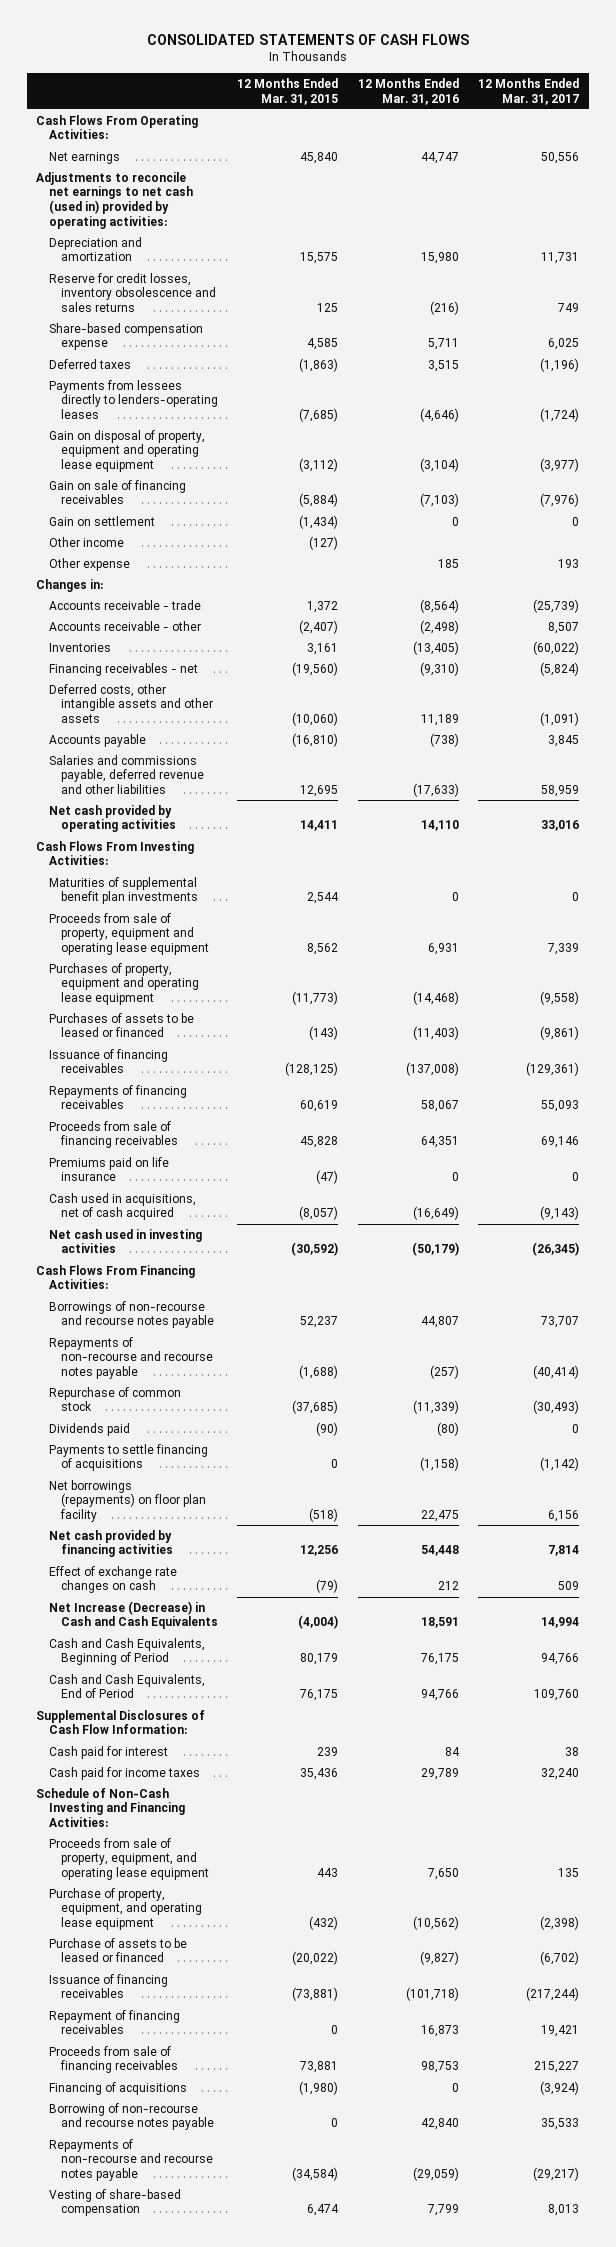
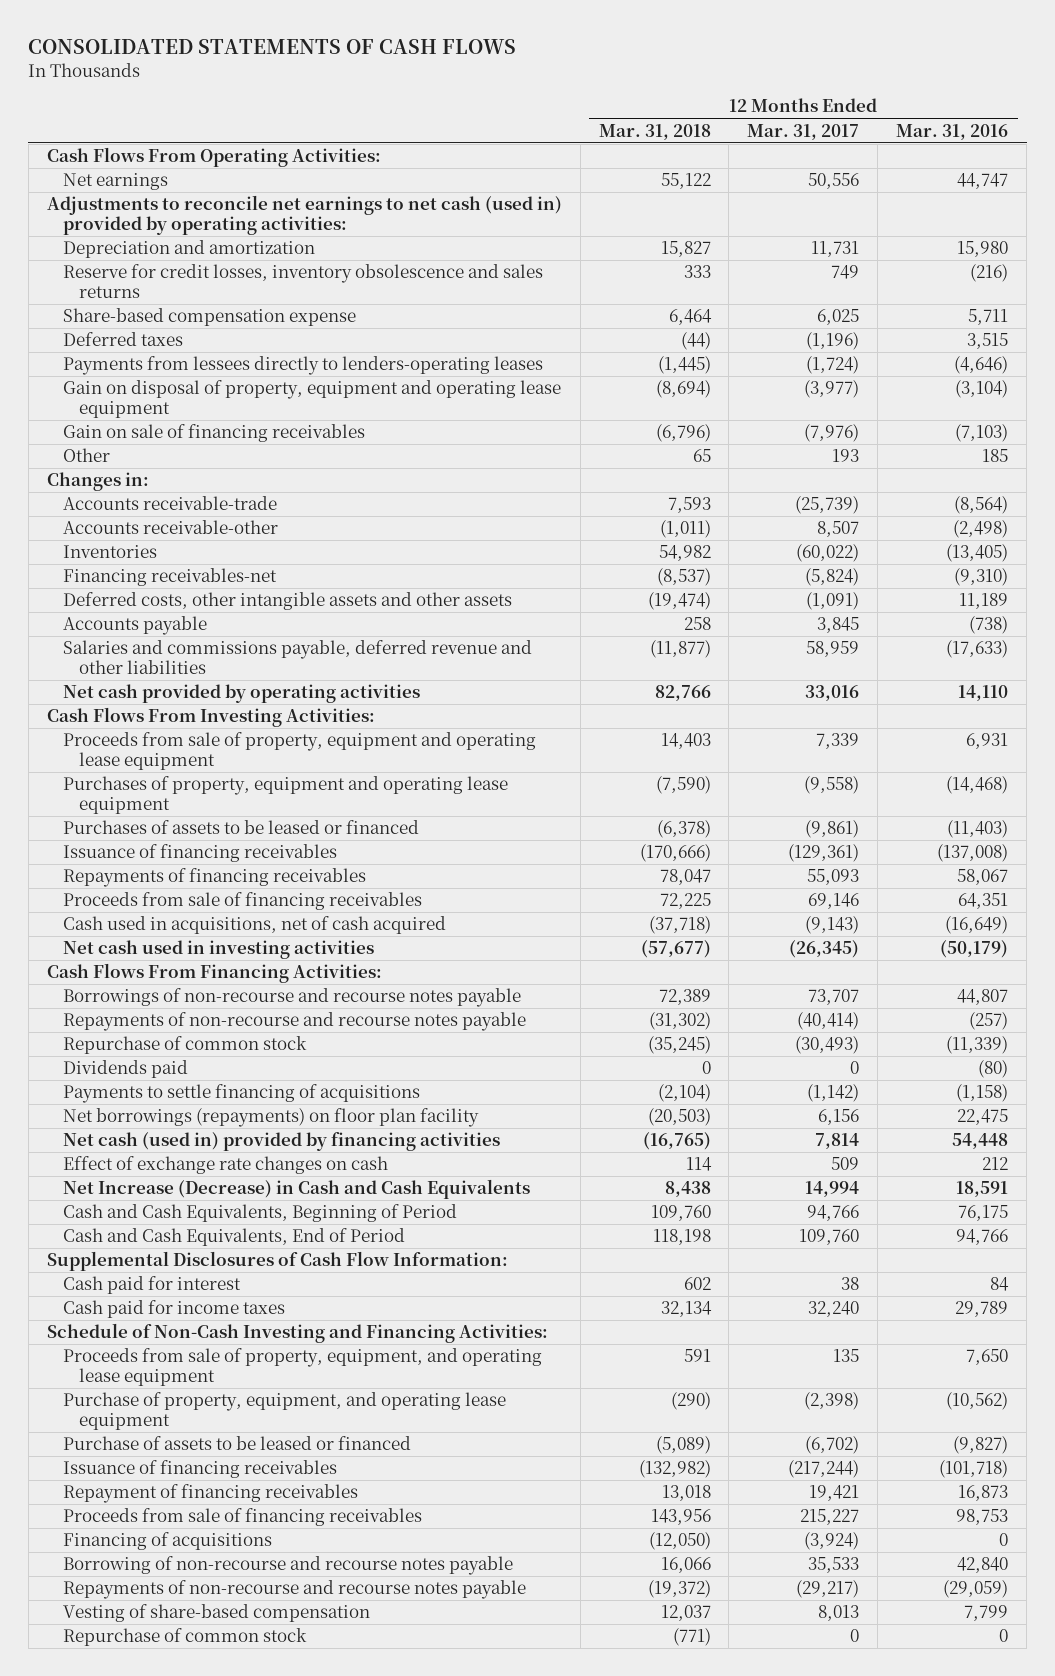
- | 12 Months Ended Mar. 31, 2015 | 12 Months Ended Mar. 31, 2016 | 12 Months Ended Mar. 31, 2017
+ | 12 Months Ended Mar. 31, 2018 | 12 Months Ended Mar. 31, 2017 | 12 Months Ended Mar. 31, 2016
- Gain on settlement | (1,434) | 0 | 0
- Other income | (127) | |
- Other expense | | 185 | 193
+ Other | 65 | 193 | 185
- Accounts receivable - trade | 1,372 | (8,564) | (25,739)
- Accounts receivable - other | (2,407) | (2,498) | 8,507
+ Accounts receivable-trade | 7,593 | (25,739) | (8,564)
+ Accounts receivable-other | (1,011) | 8,507 | (2,498)
- Financing receivables - net | (19,560) | (9,310) | (5,824)
+ Financing receivables-net | (8,537) | (5,824) | (9,310)
- Maturities of supplemental benefit plan investments | 2,544 | 0 | 0
- Premiums paid on life insurance | (47) | 0 | 0
- Net cash provided by financing activities | 12,256 | 54,448 | 7,814
+ Net cash (used in) provided by financing activities | (16,765) | 7,814 | 54,448
+ Repurchase of common stock | (771) | 0 | 0

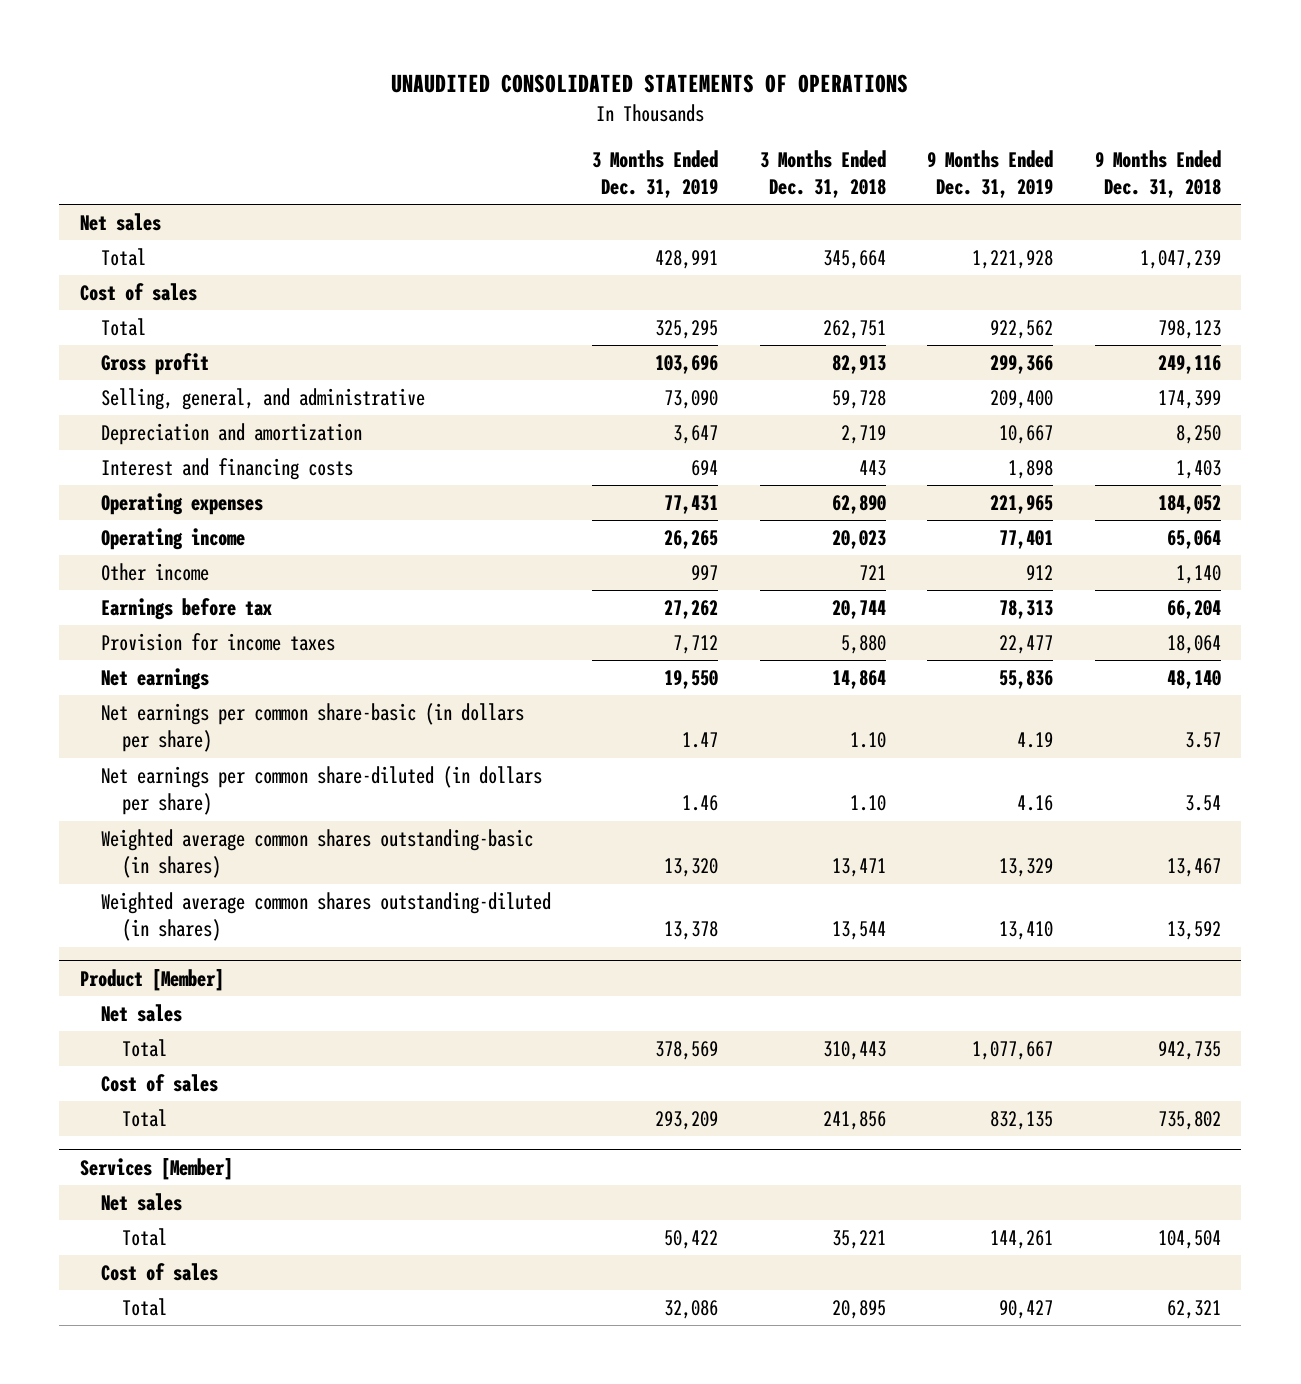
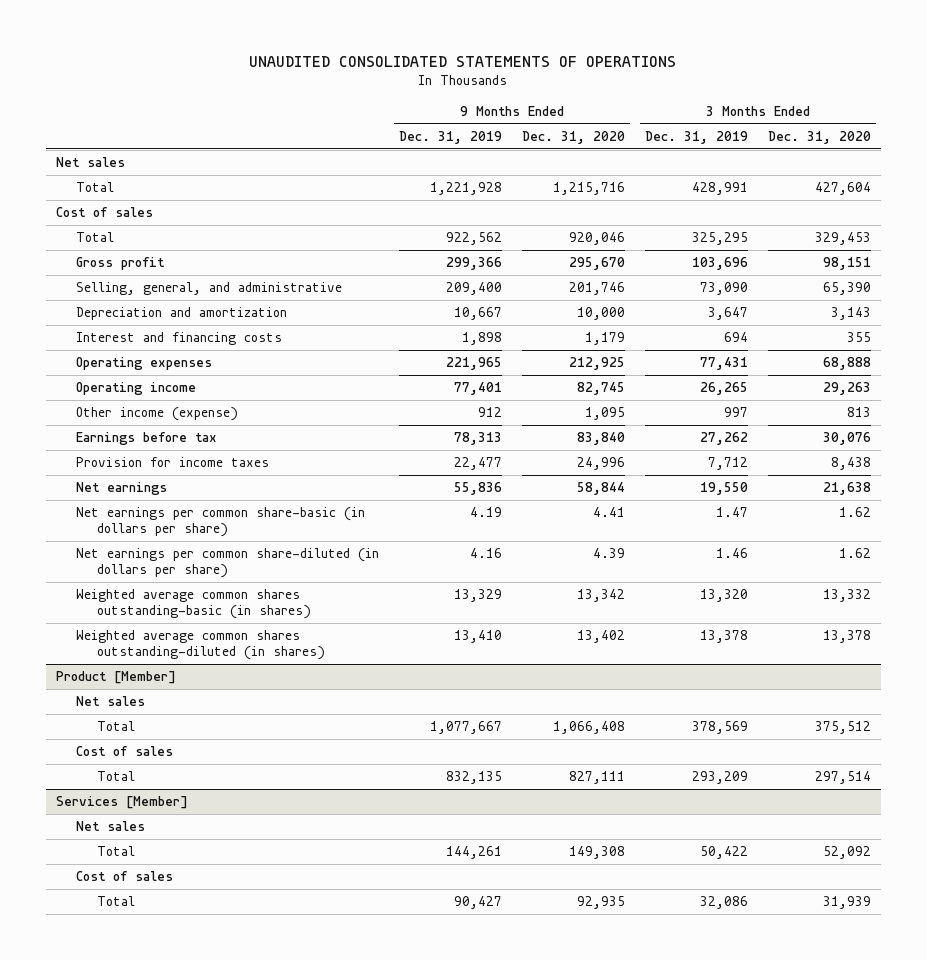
- | 3 Months Ended Dec. 31, 2019 | 3 Months Ended Dec. 31, 2018 | 9 Months Ended Dec. 31, 2019 | 9 Months Ended Dec. 31, 2018
+ | 9 Months Ended Dec. 31, 2019 | 9 Months Ended Dec. 31, 2020 | 3 Months Ended Dec. 31, 2019 | 3 Months Ended Dec. 31, 2020
- Other income | 997 | 721 | 912 | 1,140
+ Other income (expense) | 912 | 1,095 | 997 | 813

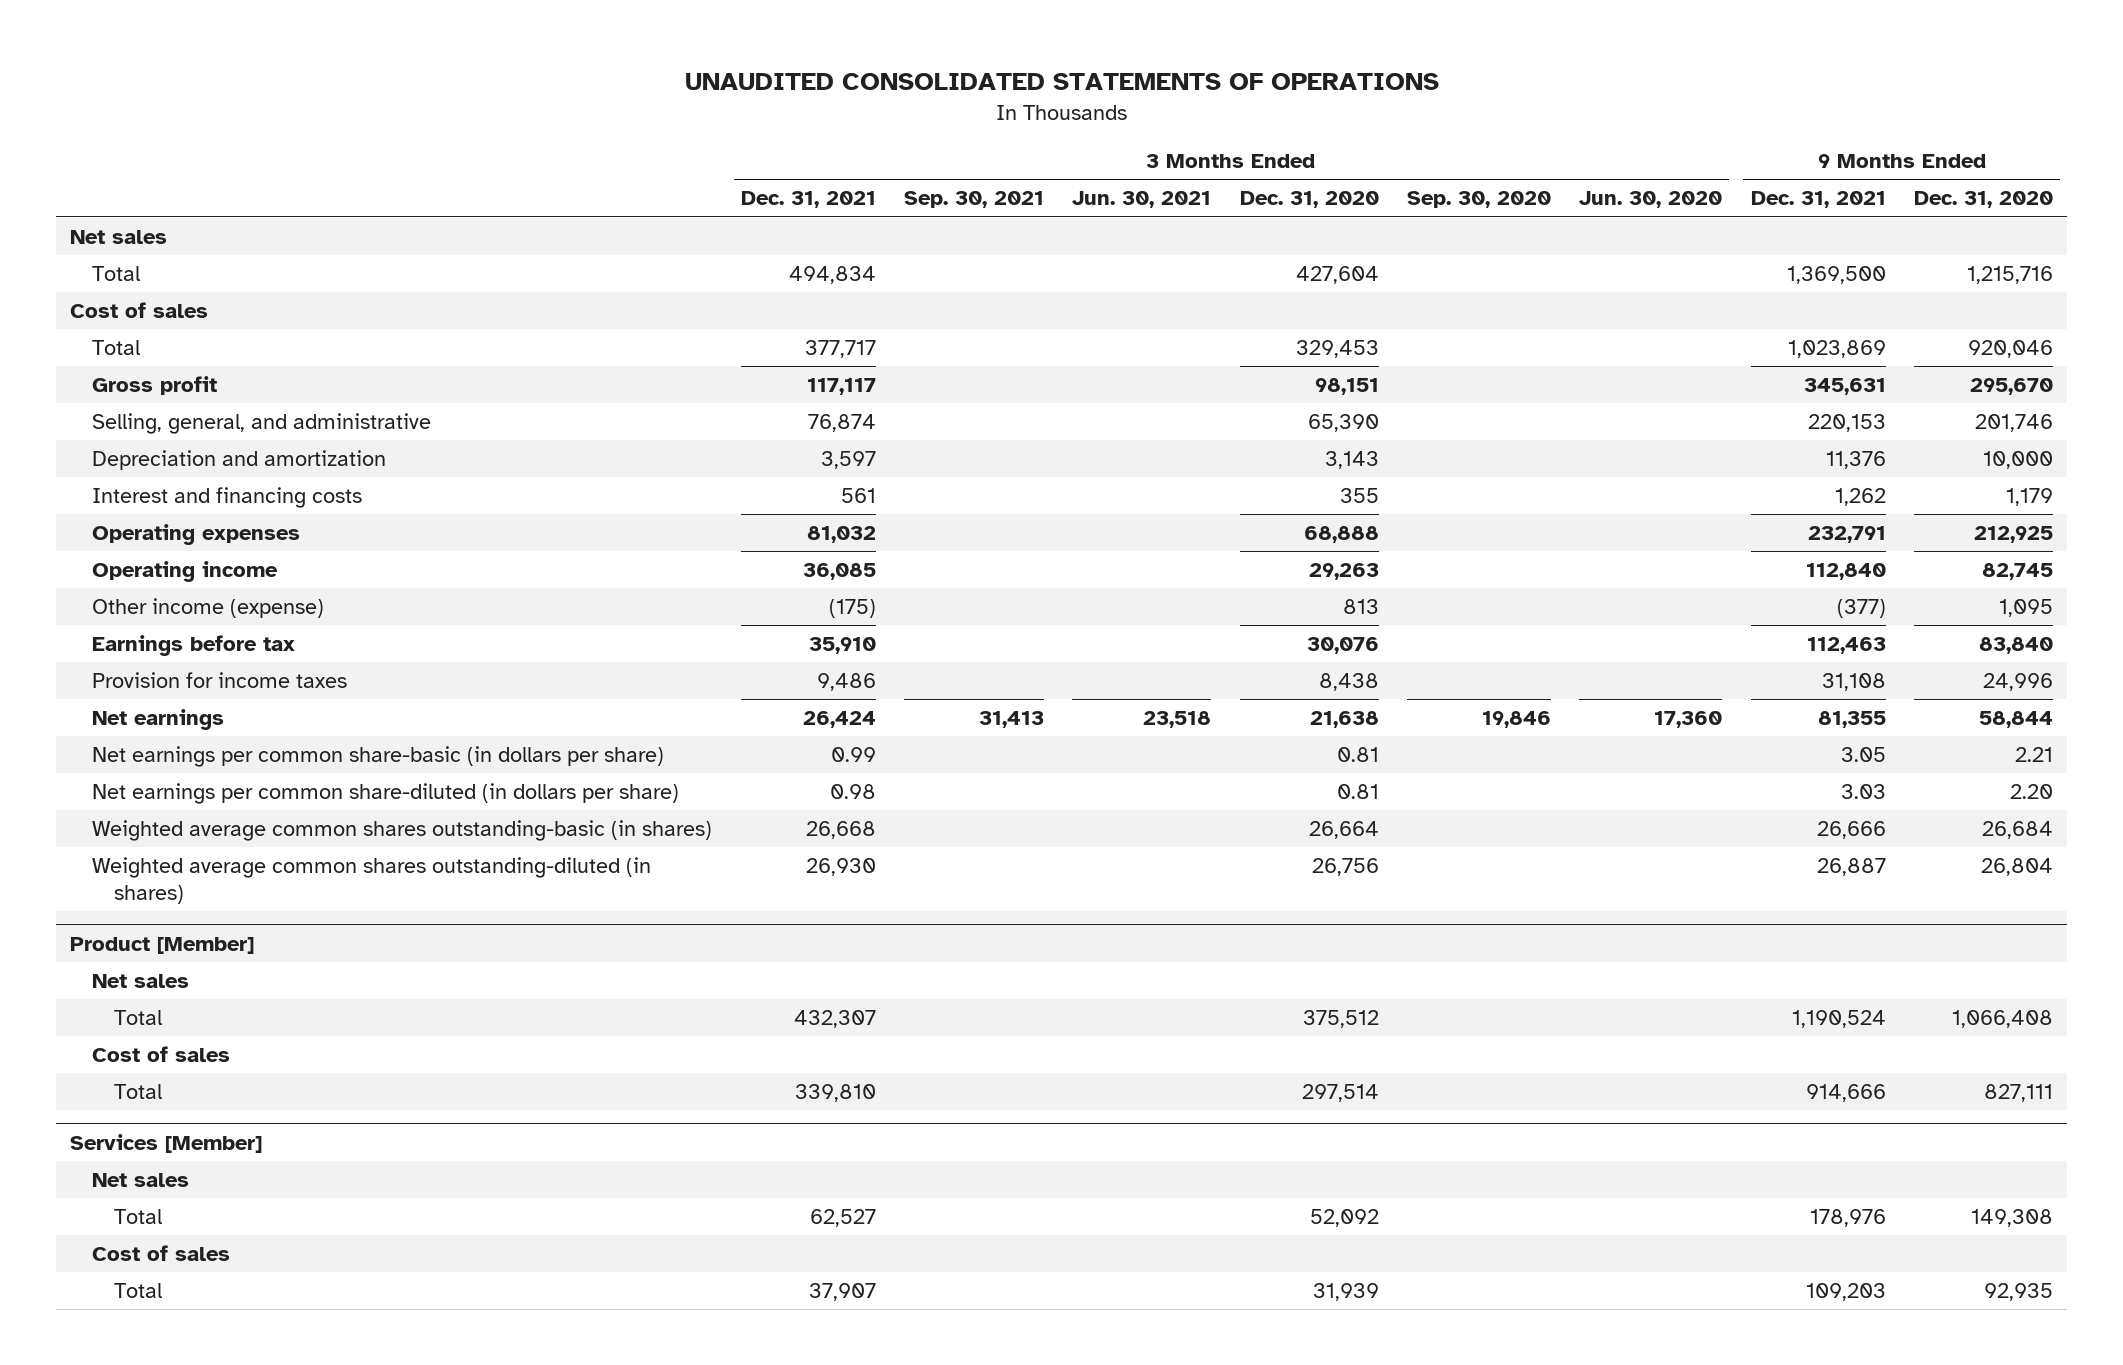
- | 9 Months Ended Dec. 31, 2019 | 9 Months Ended Dec. 31, 2020 | 3 Months Ended Dec. 31, 2019 | 3 Months Ended Dec. 31, 2020
+ | 3 Months Ended Dec. 31, 2021 | 3 Months Ended Sep. 30, 2021 | 3 Months Ended Jun. 30, 2021 | 3 Months Ended Dec. 31, 2020 | 3 Months Ended Sep. 30, 2020 | 3 Months Ended Jun. 30, 2020 | 9 Months Ended Dec. 31, 2021 | 9 Months Ended Dec. 31, 2020
- Net earnings per common share-basic (in dollars per share) | 4.19 | 4.41 | 1.47 | 1.62
- Net earnings per common share-diluted (in dollars per share) | 4.16 | 4.39 | 1.46 | 1.62
- Weighted average common shares outstanding-basic (in shares) | 13,329 | 13,342 | 13,320 | 13,332
- Weighted average common shares outstanding-diluted (in shares) | 13,410 | 13,402 | 13,378 | 13,378
+ Net earnings per common share-basic (in dollars per share) | 0.99 | | | 0.81 | | | 3.05 | 2.21
+ Net earnings per common share-diluted (in dollars per share) | 0.98 | | | 0.81 | | | 3.03 | 2.20
+ Weighted average common shares outstanding-basic (in shares) | 26,668 | | | 26,664 | | | 26,666 | 26,684
+ Weighted average common shares outstanding-diluted (in shares) | 26,930 | | | 26,756 | | | 26,887 | 26,804

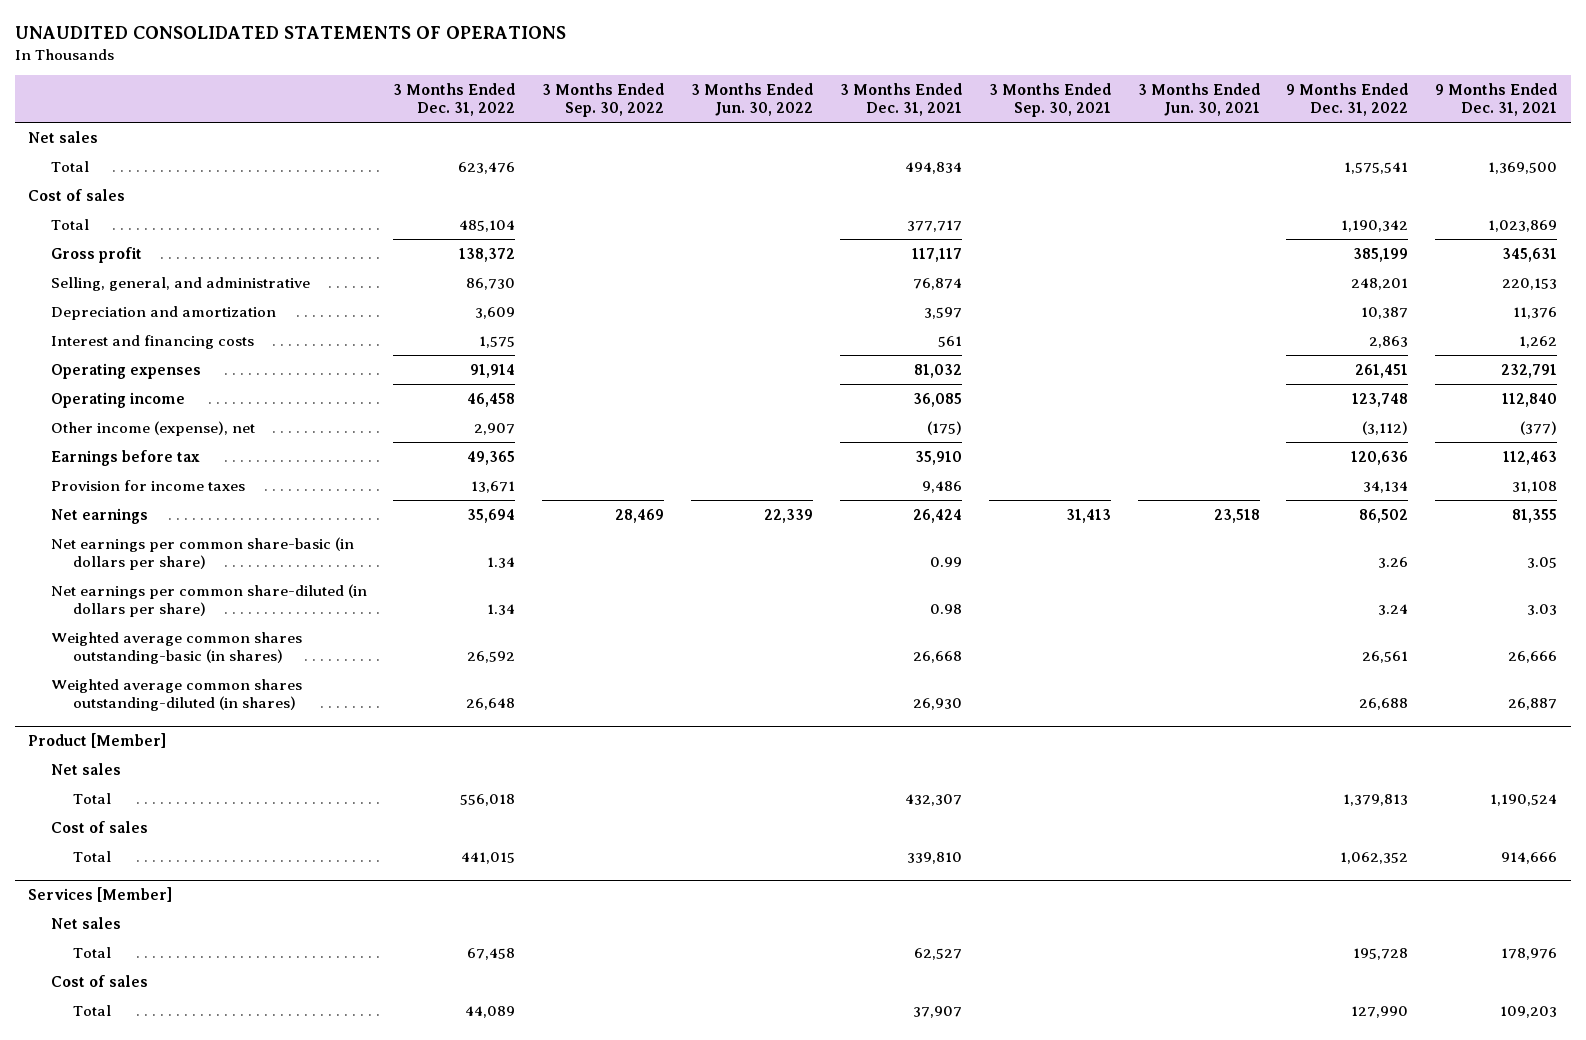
- | 3 Months Ended Dec. 31, 2021 | 3 Months Ended Sep. 30, 2021 | 3 Months Ended Jun. 30, 2021 | 3 Months Ended Dec. 31, 2020 | 3 Months Ended Sep. 30, 2020 | 3 Months Ended Jun. 30, 2020 | 9 Months Ended Dec. 31, 2021 | 9 Months Ended Dec. 31, 2020
+ | 3 Months Ended Dec. 31, 2022 | 3 Months Ended Sep. 30, 2022 | 3 Months Ended Jun. 30, 2022 | 3 Months Ended Dec. 31, 2021 | 3 Months Ended Sep. 30, 2021 | 3 Months Ended Jun. 30, 2021 | 9 Months Ended Dec. 31, 2022 | 9 Months Ended Dec. 31, 2021
- Other income (expense) | (175) | | | 813 | | | (377) | 1,095
+ Other income (expense), net | 2,907 | | | (175) | | | (3,112) | (377)

